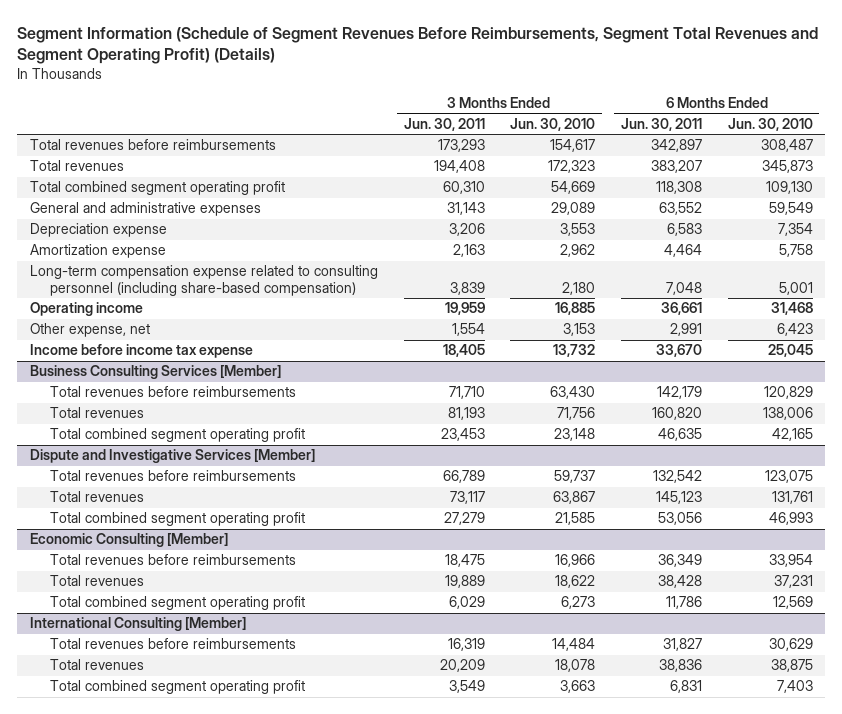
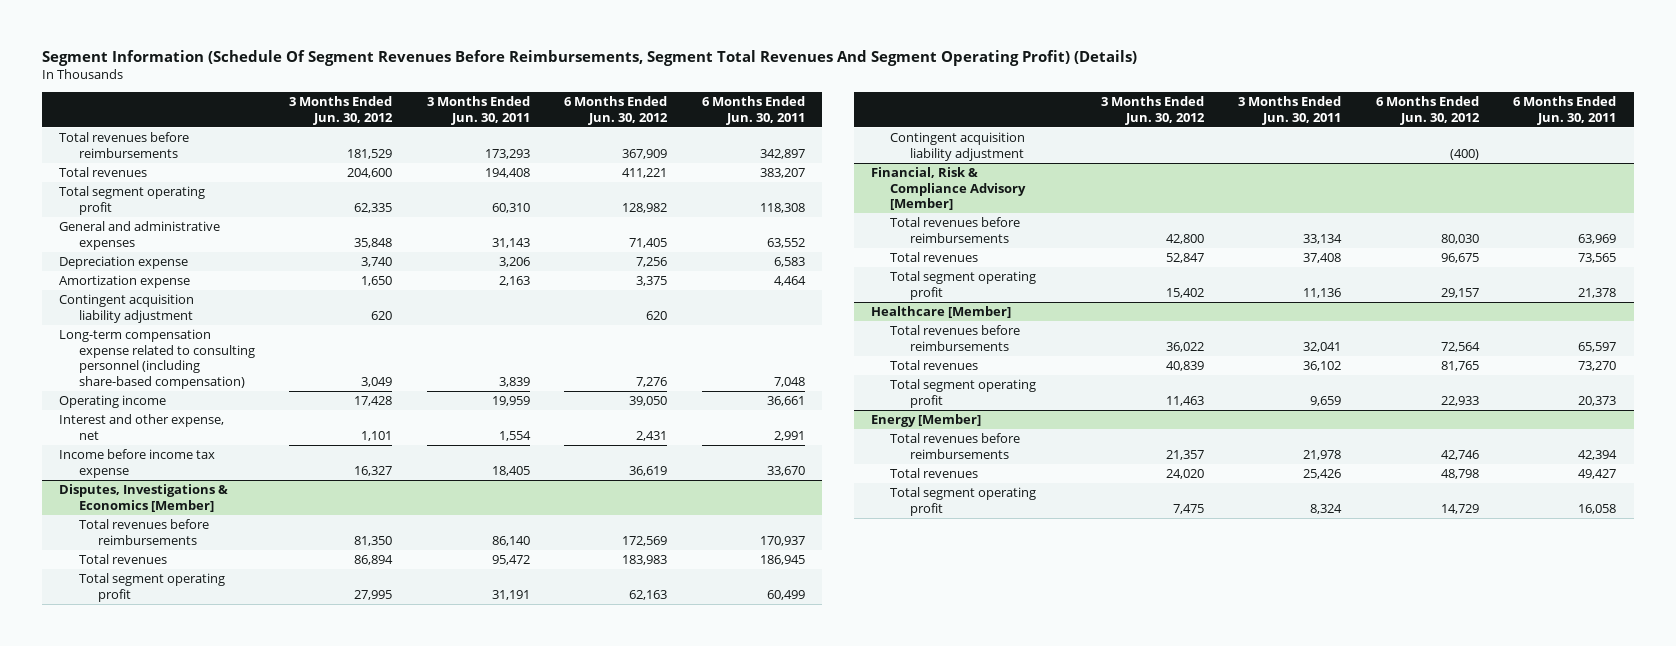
- Segment Information (Schedule of Segment Revenues Before Reimbursements, Segment Total Revenues and Segment Operating Profit) (Details)
+ Segment Information (Schedule Of Segment Revenues Before Reimbursements, Segment Total Revenues And Segment Operating Profit) (Details)
- | 3 Months Ended Jun. 30, 2011 | 3 Months Ended Jun. 30, 2010 | 6 Months Ended Jun. 30, 2011 | 6 Months Ended Jun. 30, 2010
+ | 3 Months Ended Jun. 30, 2012 | 3 Months Ended Jun. 30, 2011 | 6 Months Ended Jun. 30, 2012 | 6 Months Ended Jun. 30, 2011
- Total combined segment operating profit | 60,310 | 54,669 | 118,308 | 109,130
+ Total segment operating profit | 62,335 | 60,310 | 128,982 | 118,308
+ Contingent acquisition liability adjustment | 620 | | 620 |
- Other expense, net | 1,554 | 3,153 | 2,991 | 6,423
+ Interest and other expense, net | 1,101 | 1,554 | 2,431 | 2,991
- Business Consulting Services [Member]
- Total revenues before reimbursements | 71,710 | 63,430 | 142,179 | 120,829
- Total revenues | 81,193 | 71,756 | 160,820 | 138,006
- Total combined segment operating profit | 23,453 | 23,148 | 46,635 | 42,165
- Dispute and Investigative Services [Member]
- Total revenues before reimbursements | 66,789 | 59,737 | 132,542 | 123,075
- Total revenues | 73,117 | 63,867 | 145,123 | 131,761
- Total combined segment operating profit | 27,279 | 21,585 | 53,056 | 46,993
- Economic Consulting [Member]
- Total revenues before reimbursements | 18,475 | 16,966 | 36,349 | 33,954
- Total revenues | 19,889 | 18,622 | 38,428 | 37,231
- Total combined segment operating profit | 6,029 | 6,273 | 11,786 | 12,569
- International Consulting [Member]
- Total revenues before reimbursements | 16,319 | 14,484 | 31,827 | 30,629
- Total revenues | 20,209 | 18,078 | 38,836 | 38,875
- Total combined segment operating profit | 3,549 | 3,663 | 6,831 | 7,403
+ Disputes, Investigations & Economics [Member]
+ Total revenues before reimbursements | 81,350 | 86,140 | 172,569 | 170,937
+ Total revenues | 86,894 | 95,472 | 183,983 | 186,945
+ Total segment operating profit | 27,995 | 31,191 | 62,163 | 60,499
+ Contingent acquisition liability adjustment | | | (400) |
+ Financial, Risk & Compliance Advisory [Member]
+ Total revenues before reimbursements | 42,800 | 33,134 | 80,030 | 63,969
+ Total revenues | 52,847 | 37,408 | 96,675 | 73,565
+ Total segment operating profit | 15,402 | 11,136 | 29,157 | 21,378
+ Healthcare [Member]
+ Total revenues before reimbursements | 36,022 | 32,041 | 72,564 | 65,597
+ Total revenues | 40,839 | 36,102 | 81,765 | 73,270
+ Total segment operating profit | 11,463 | 9,659 | 22,933 | 20,373
+ Energy [Member]
+ Total revenues before reimbursements | 21,357 | 21,978 | 42,746 | 42,394
+ Total revenues | 24,020 | 25,426 | 48,798 | 49,427
+ Total segment operating profit | 7,475 | 8,324 | 14,729 | 16,058

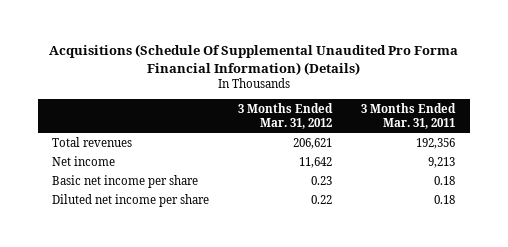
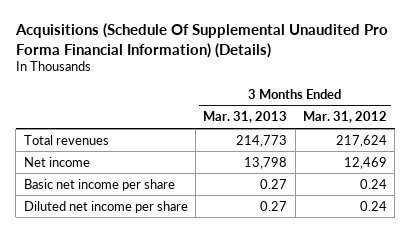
- | 3 Months Ended Mar. 31, 2012 | 3 Months Ended Mar. 31, 2011
+ | 3 Months Ended Mar. 31, 2013 | 3 Months Ended Mar. 31, 2012
- Total revenues | 206,621 | 192,356
- Net income | 11,642 | 9,213
- Basic net income per share | 0.23 | 0.18
- Diluted net income per share | 0.22 | 0.18
+ Total revenues | 214,773 | 217,624
+ Net income | 13,798 | 12,469
+ Basic net income per share | 0.27 | 0.24
+ Diluted net income per share | 0.27 | 0.24

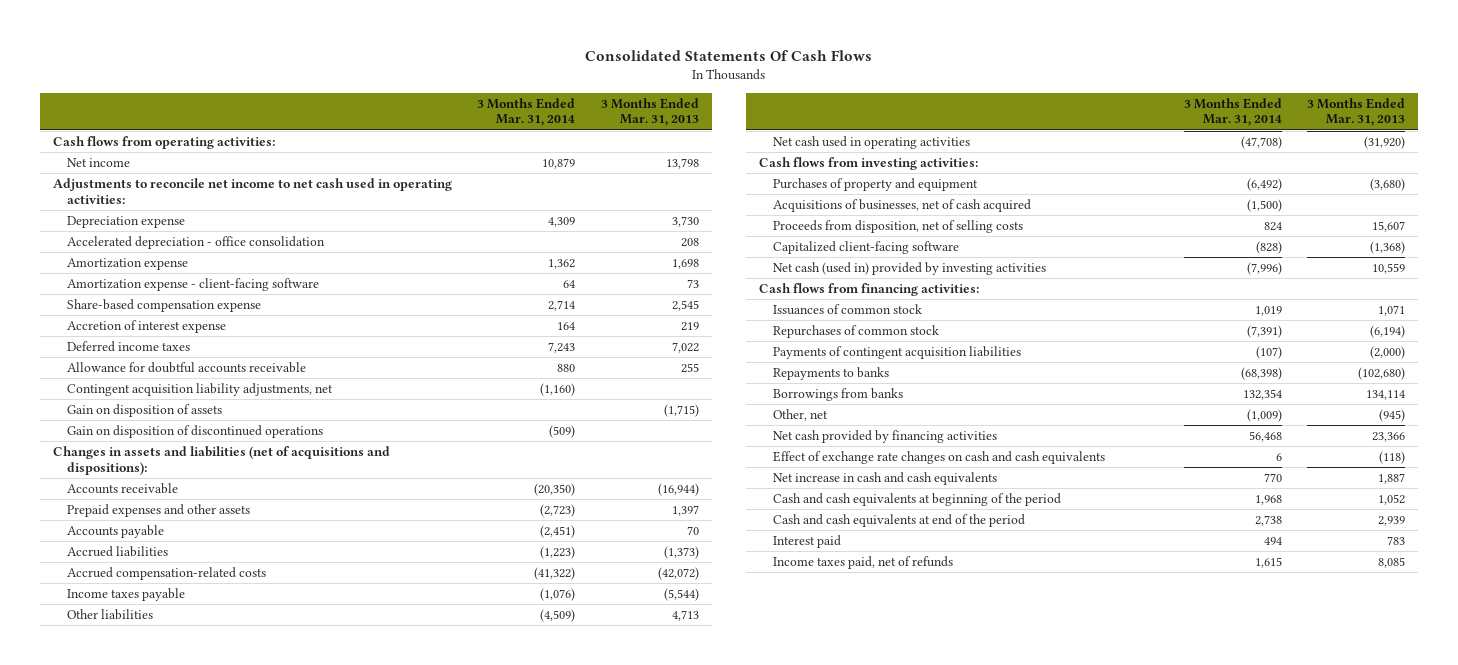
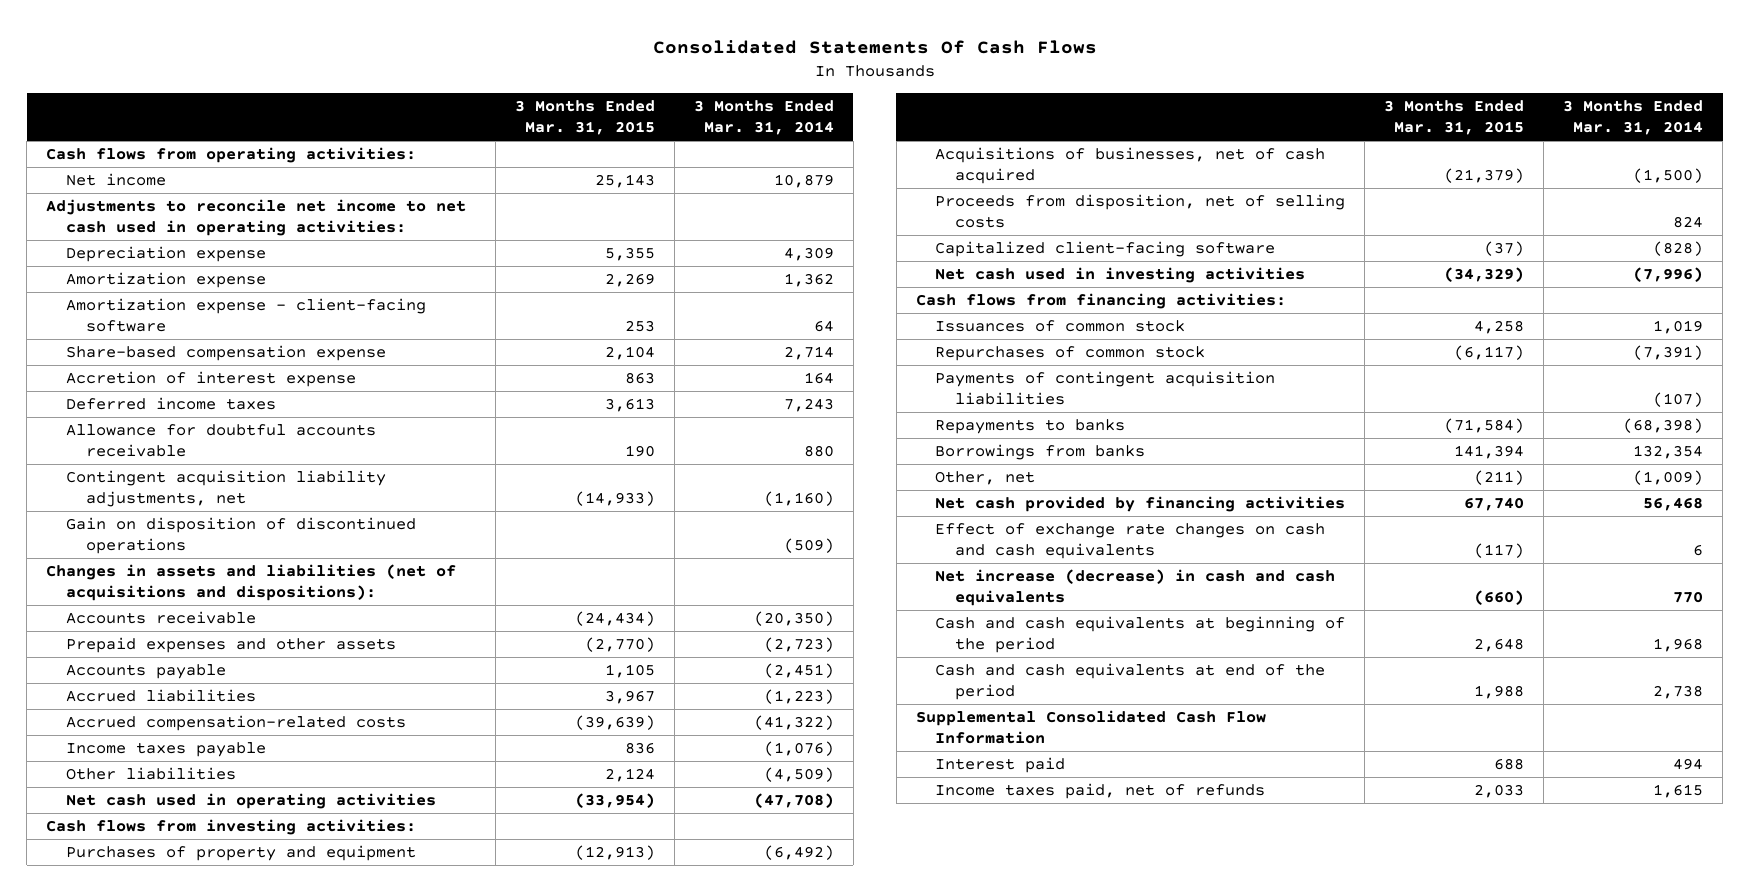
- | 3 Months Ended Mar. 31, 2014 | 3 Months Ended Mar. 31, 2013
+ | 3 Months Ended Mar. 31, 2015 | 3 Months Ended Mar. 31, 2014
- Accelerated depreciation - office consolidation | | 208
- Gain on disposition of assets | | (1,715)
- Net cash (used in) provided by investing activities | (7,996) | 10,559
+ Net cash used in investing activities | (34,329) | (7,996)
- Net increase in cash and cash equivalents | 770 | 1,887
+ Net increase (decrease) in cash and cash equivalents | (660) | 770
+ Supplemental Consolidated Cash Flow Information

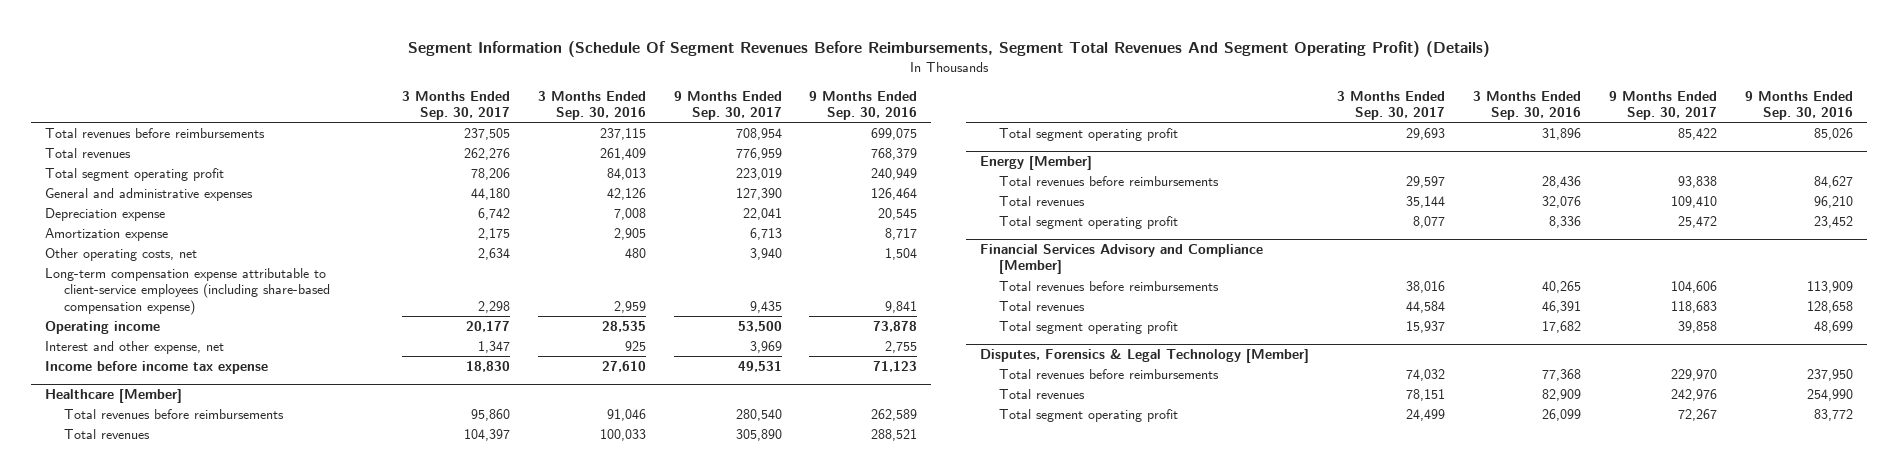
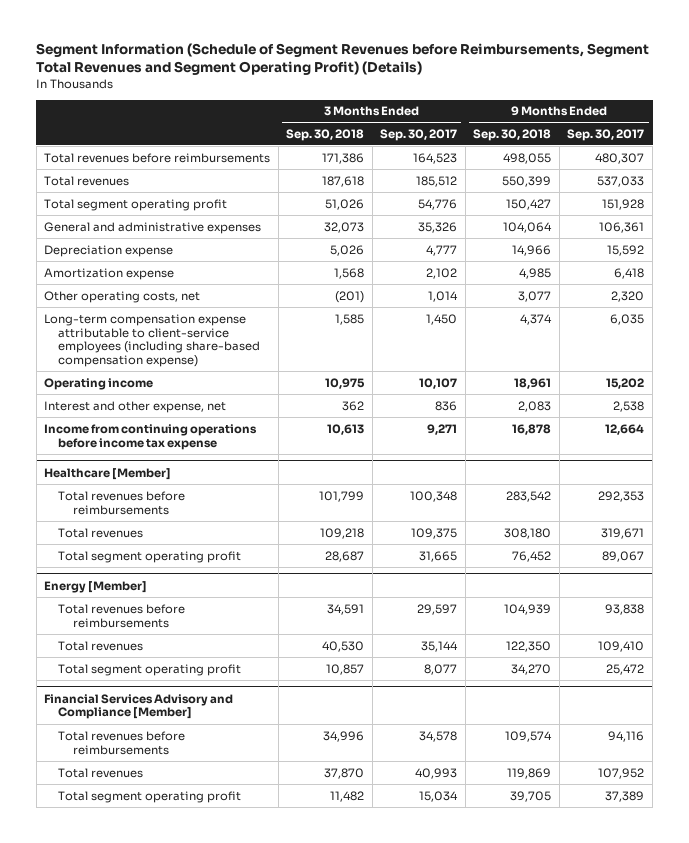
- Segment Information (Schedule Of Segment Revenues Before Reimbursements, Segment Total Revenues And Segment Operating Profit) (Details)
+ Segment Information (Schedule of Segment Revenues before Reimbursements, Segment Total Revenues and Segment Operating Profit) (Details)
- | 3 Months Ended Sep. 30, 2017 | 3 Months Ended Sep. 30, 2016 | 9 Months Ended Sep. 30, 2017 | 9 Months Ended Sep. 30, 2016
+ | 3 Months Ended Sep. 30, 2018 | 3 Months Ended Sep. 30, 2017 | 9 Months Ended Sep. 30, 2018 | 9 Months Ended Sep. 30, 2017
- Total revenues before reimbursements | 237,505 | 237,115 | 708,954 | 699,075
- Total revenues | 262,276 | 261,409 | 776,959 | 768,379
- Total segment operating profit | 78,206 | 84,013 | 223,019 | 240,949
- General and administrative expenses | 44,180 | 42,126 | 127,390 | 126,464
- Depreciation expense | 6,742 | 7,008 | 22,041 | 20,545
- Amortization expense | 2,175 | 2,905 | 6,713 | 8,717
- Other operating costs, net | 2,634 | 480 | 3,940 | 1,504
- Long-term compensation expense attributable to client-service employees (including share-based compensation expense) | 2,298 | 2,959 | 9,435 | 9,841
- Operating income | 20,177 | 28,535 | 53,500 | 73,878
- Interest and other expense, net | 1,347 | 925 | 3,969 | 2,755
- Income before income tax expense | 18,830 | 27,610 | 49,531 | 71,123
+ Total revenues before reimbursements | 171,386 | 164,523 | 498,055 | 480,307
+ Total revenues | 187,618 | 185,512 | 550,399 | 537,033
+ Total segment operating profit | 51,026 | 54,776 | 150,427 | 151,928
+ General and administrative expenses | 32,073 | 35,326 | 104,064 | 106,361
+ Depreciation expense | 5,026 | 4,777 | 14,966 | 15,592
+ Amortization expense | 1,568 | 2,102 | 4,985 | 6,418
+ Other operating costs, net | (201) | 1,014 | 3,077 | 2,320
+ Long-term compensation expense attributable to client-service employees (including share-based compensation expense) | 1,585 | 1,450 | 4,374 | 6,035
+ Operating income | 10,975 | 10,107 | 18,961 | 15,202
+ Interest and other expense, net | 362 | 836 | 2,083 | 2,538
+ Income from continuing operations before income tax expense | 10,613 | 9,271 | 16,878 | 12,664
@ Healthcare [Member]
- Total revenues before reimbursements | 95,860 | 91,046 | 280,540 | 262,589
- Total revenues | 104,397 | 100,033 | 305,890 | 288,521
- Total segment operating profit | 29,693 | 31,896 | 85,422 | 85,026
+ Total revenues before reimbursements | 101,799 | 100,348 | 283,542 | 292,353
+ Total revenues | 109,218 | 109,375 | 308,180 | 319,671
+ Total segment operating profit | 28,687 | 31,665 | 76,452 | 89,067
@ Financial Services Advisory and Compliance [Member]
- Total revenues before reimbursements | 38,016 | 40,265 | 104,606 | 113,909
- Total revenues | 44,584 | 46,391 | 118,683 | 128,658
- Total segment operating profit | 15,937 | 17,682 | 39,858 | 48,699
- Disputes, Forensics & Legal Technology [Member]
- Total revenues before reimbursements | 74,032 | 77,368 | 229,970 | 237,950
- Total revenues | 78,151 | 82,909 | 242,976 | 254,990
- Total segment operating profit | 24,499 | 26,099 | 72,267 | 83,772
@ Financial Services Advisory and Compliance [Member]
+ Total revenues before reimbursements | 34,996 | 34,578 | 109,574 | 94,116
+ Total revenues | 37,870 | 40,993 | 119,869 | 107,952
+ Total segment operating profit | 11,482 | 15,034 | 39,705 | 37,389

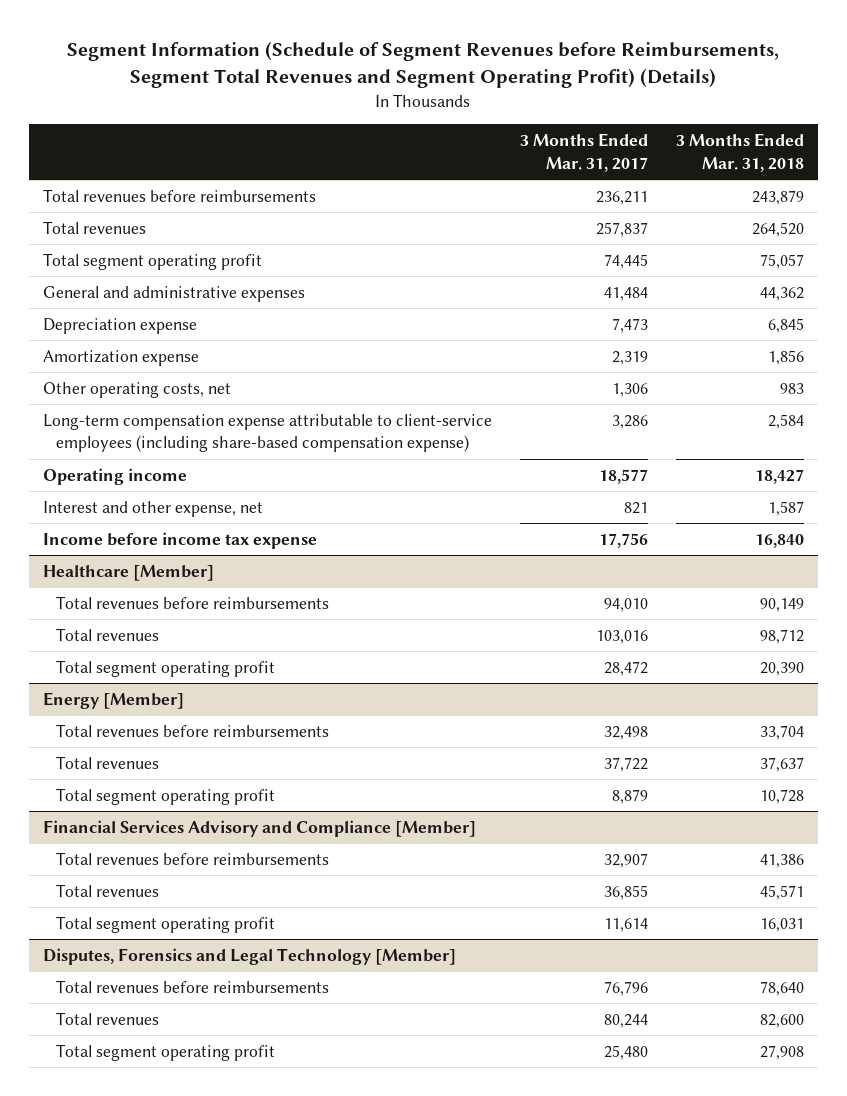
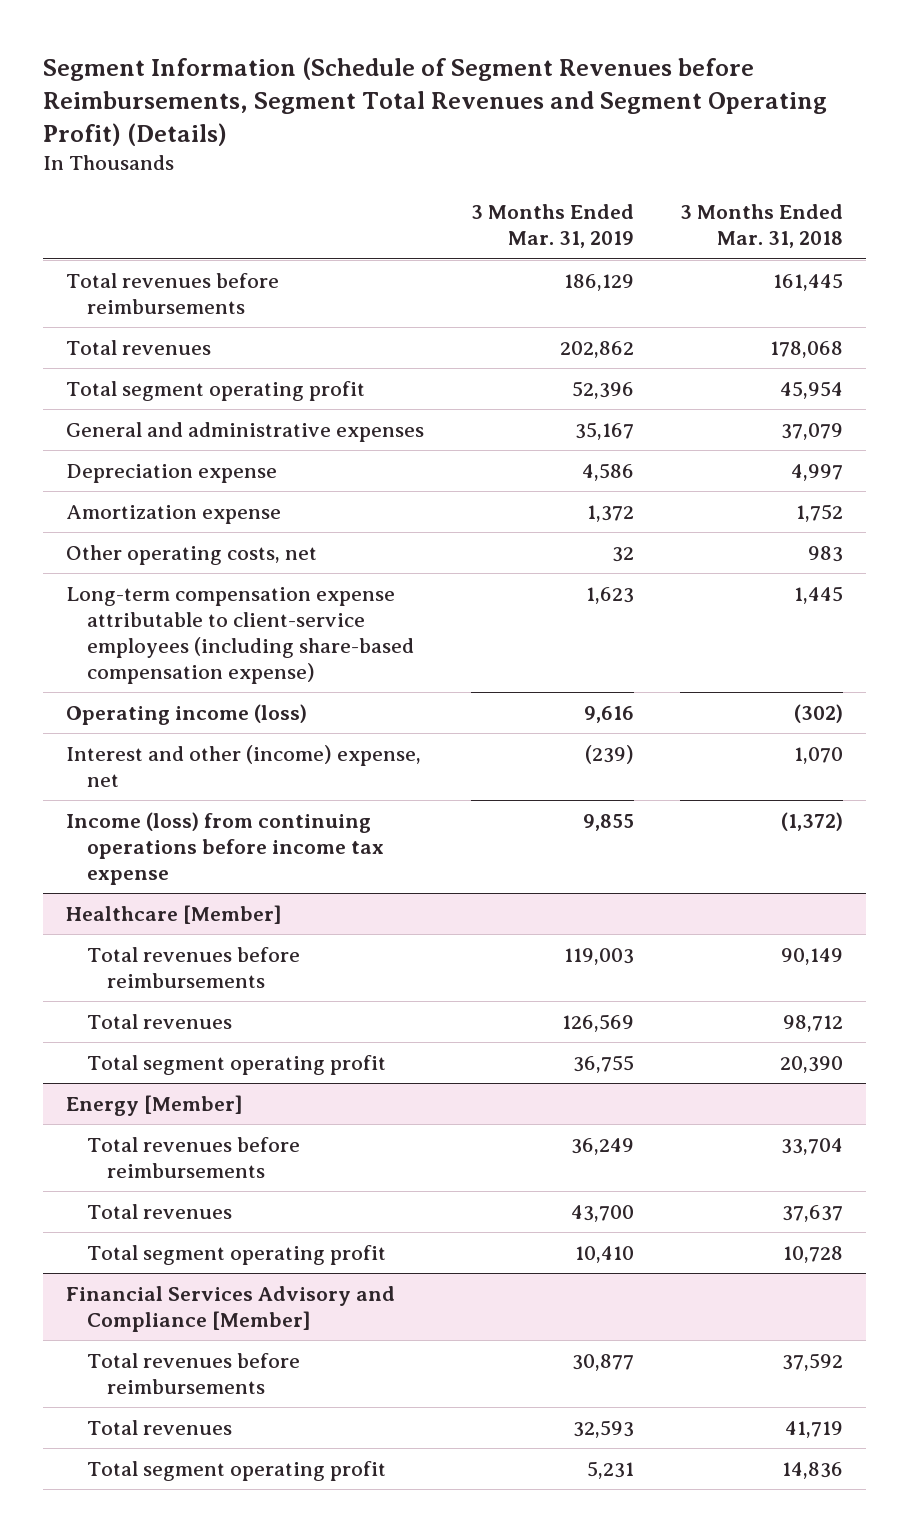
- | 3 Months Ended Mar. 31, 2017 | 3 Months Ended Mar. 31, 2018
+ | 3 Months Ended Mar. 31, 2019 | 3 Months Ended Mar. 31, 2018
- Total revenues before reimbursements | 236,211 | 243,879
- Total revenues | 257,837 | 264,520
- Total segment operating profit | 74,445 | 75,057
- General and administrative expenses | 41,484 | 44,362
- Depreciation expense | 7,473 | 6,845
- Amortization expense | 2,319 | 1,856
+ Total revenues before reimbursements | 186,129 | 161,445
+ Total revenues | 202,862 | 178,068
+ Total segment operating profit | 52,396 | 45,954
+ General and administrative expenses | 35,167 | 37,079
+ Depreciation expense | 4,586 | 4,997
+ Amortization expense | 1,372 | 1,752
- Long-term compensation expense attributable to client-service employees (including share-based compensation expense) | 3,286 | 2,584
- Operating income | 18,577 | 18,427
- Interest and other expense, net | 821 | 1,587
- Income before income tax expense | 17,756 | 16,840
+ Long-term compensation expense attributable to client-service employees (including share-based compensation expense) | 1,623 | 1,445
+ Operating income (loss) | 9,616 | (302)
+ Interest and other (income) expense, net | (239) | 1,070
+ Income (loss) from continuing operations before income tax expense | 9,855 | (1,372)
@ Financial Services Advisory and Compliance [Member]
- Total revenues before reimbursements | 32,907 | 41,386
- Total revenues | 36,855 | 45,571
- Total segment operating profit | 11,614 | 16,031
- Disputes, Forensics and Legal Technology [Member]
- Total revenues before reimbursements | 76,796 | 78,640
- Total revenues | 80,244 | 82,600
- Total segment operating profit | 25,480 | 27,908
@ Financial Services Advisory and Compliance [Member]
+ Total revenues before reimbursements | 30,877 | 37,592
+ Total revenues | 32,593 | 41,719
+ Total segment operating profit | 5,231 | 14,836

